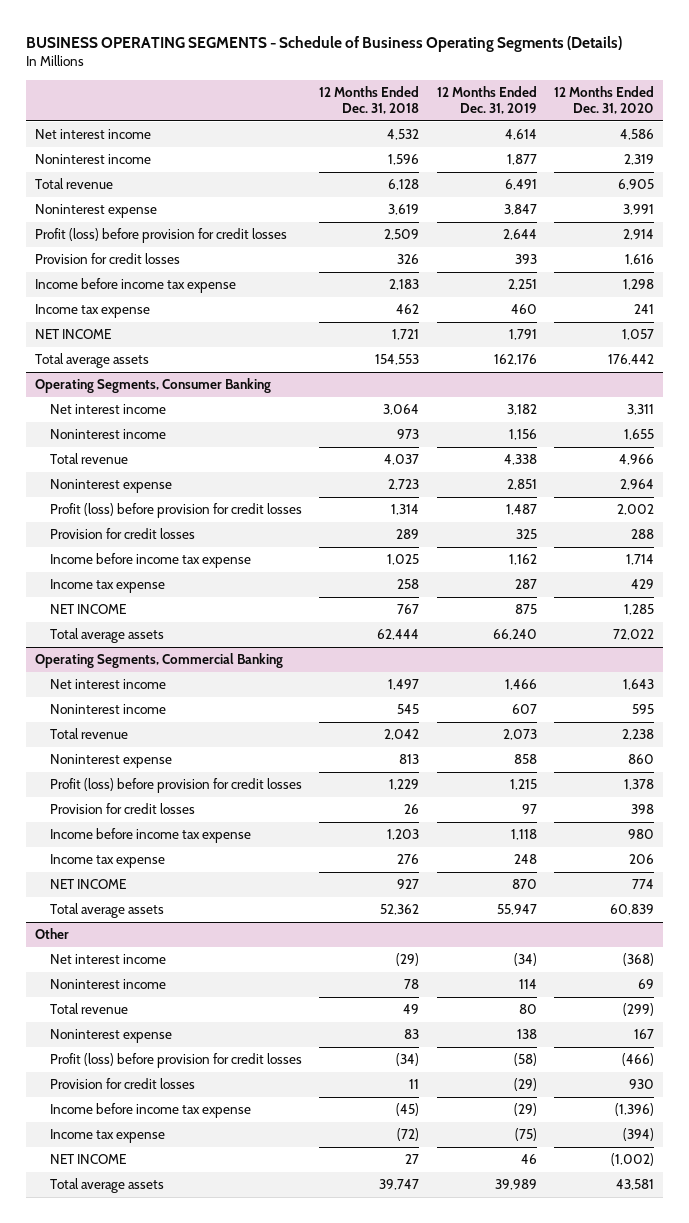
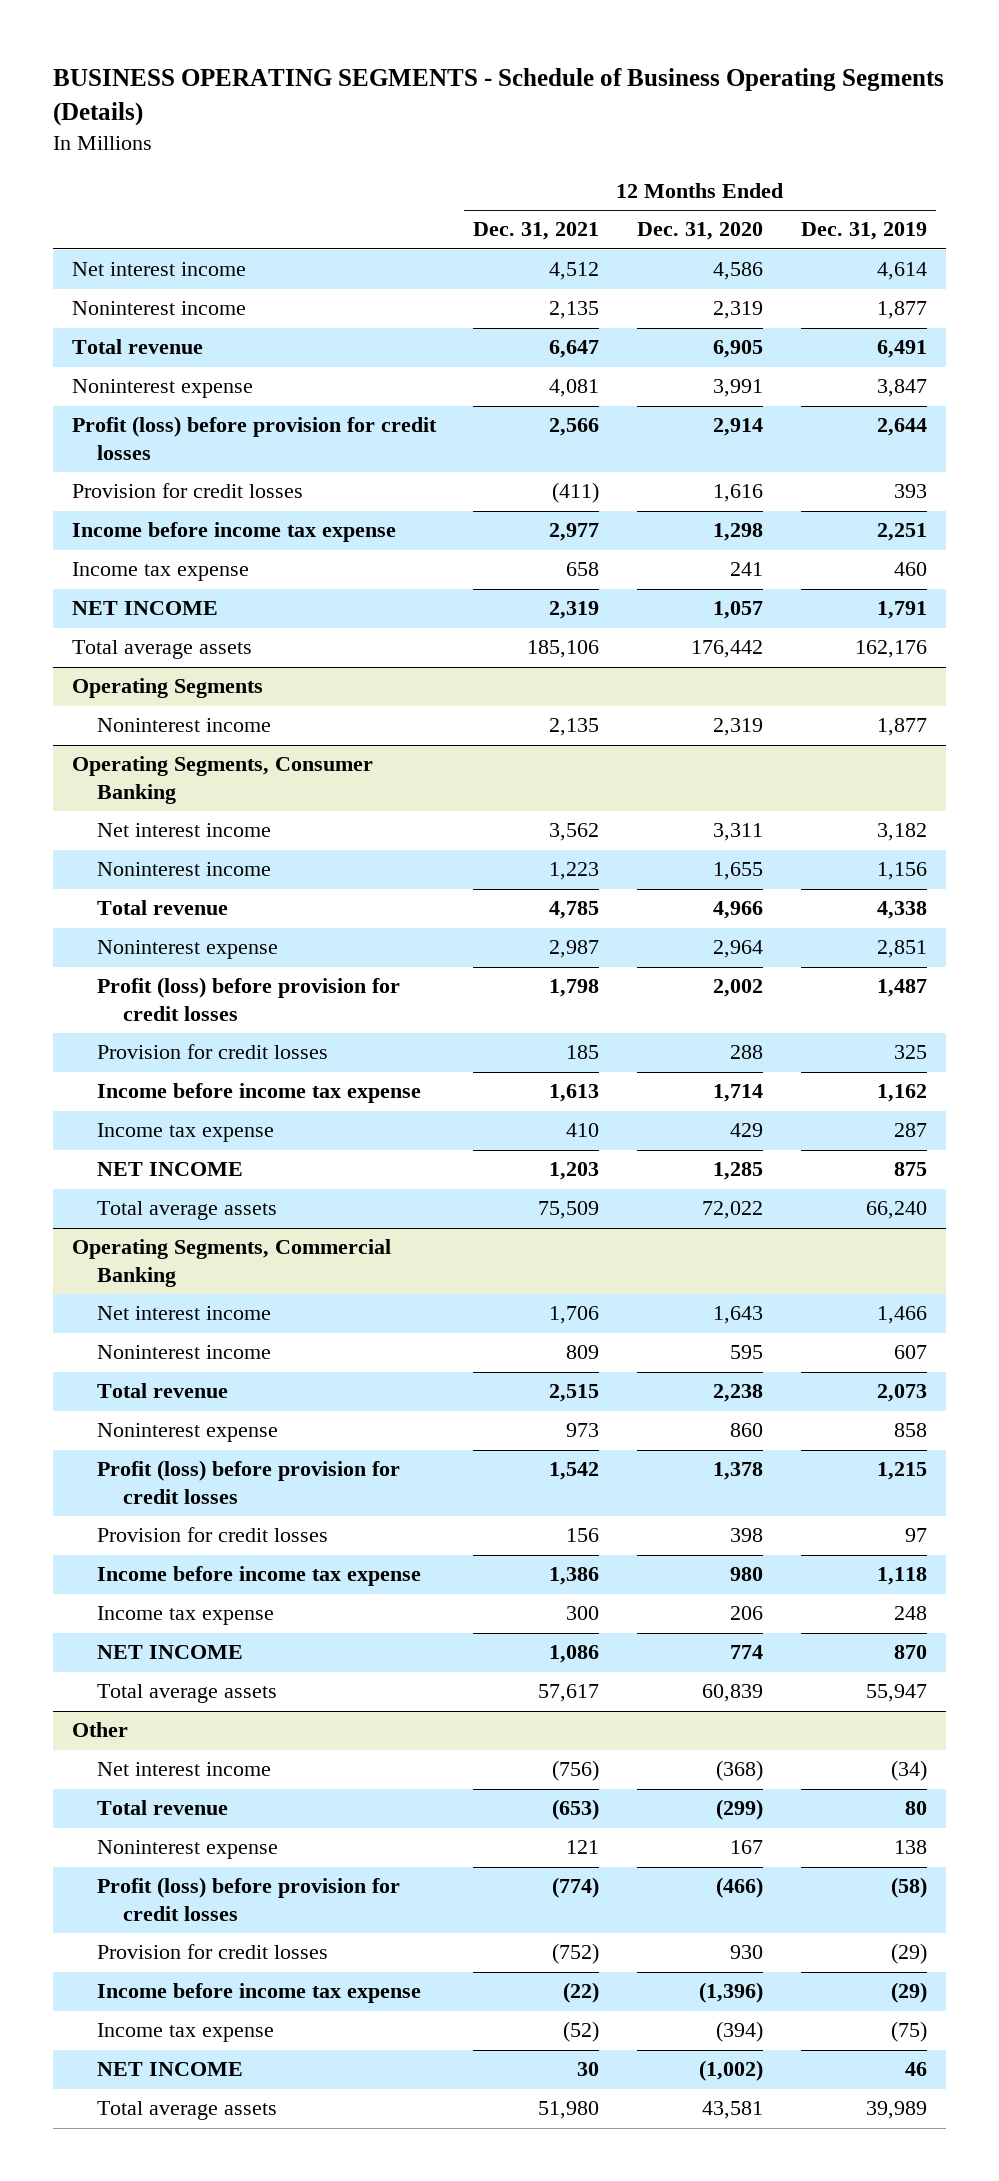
- | 12 Months Ended Dec. 31, 2018 | 12 Months Ended Dec. 31, 2019 | 12 Months Ended Dec. 31, 2020
+ | 12 Months Ended Dec. 31, 2021 | 12 Months Ended Dec. 31, 2020 | 12 Months Ended Dec. 31, 2019
+ Operating Segments
+ Noninterest income | 2,135 | 2,319 | 1,877
@ Other
- Noninterest income | 78 | 114 | 69

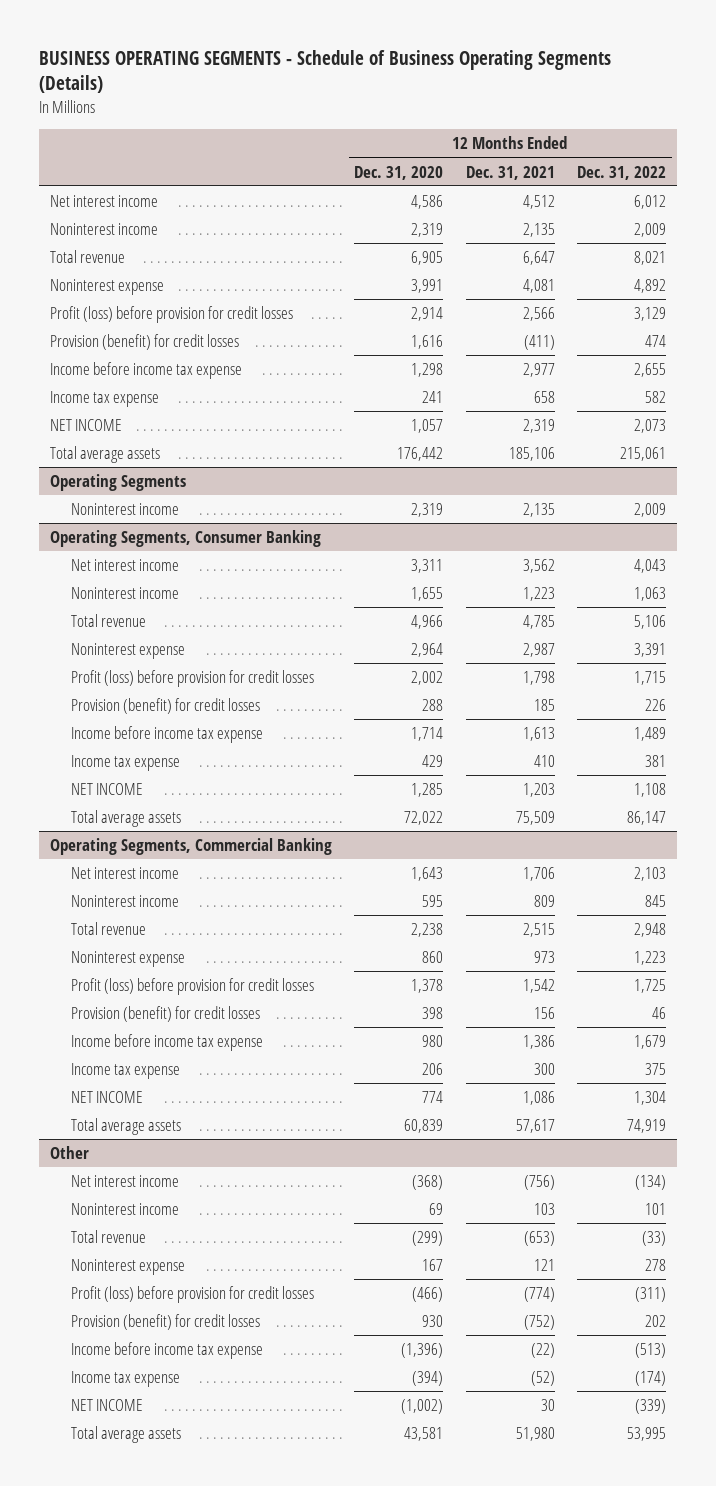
- | 12 Months Ended Dec. 31, 2021 | 12 Months Ended Dec. 31, 2020 | 12 Months Ended Dec. 31, 2019
+ | 12 Months Ended Dec. 31, 2020 | 12 Months Ended Dec. 31, 2021 | 12 Months Ended Dec. 31, 2022
- Provision for credit losses | (411) | 1,616 | 393
+ Provision (benefit) for credit losses | 1,616 | (411) | 474
@ Operating Segments, Consumer Banking
- Provision for credit losses | 185 | 288 | 325
+ Provision (benefit) for credit losses | 288 | 185 | 226
@ Operating Segments, Commercial Banking
- Provision for credit losses | 156 | 398 | 97
+ Provision (benefit) for credit losses | 398 | 156 | 46
@ Other
+ Noninterest income | 69 | 103 | 101
- Provision for credit losses | (752) | 930 | (29)
+ Provision (benefit) for credit losses | 930 | (752) | 202

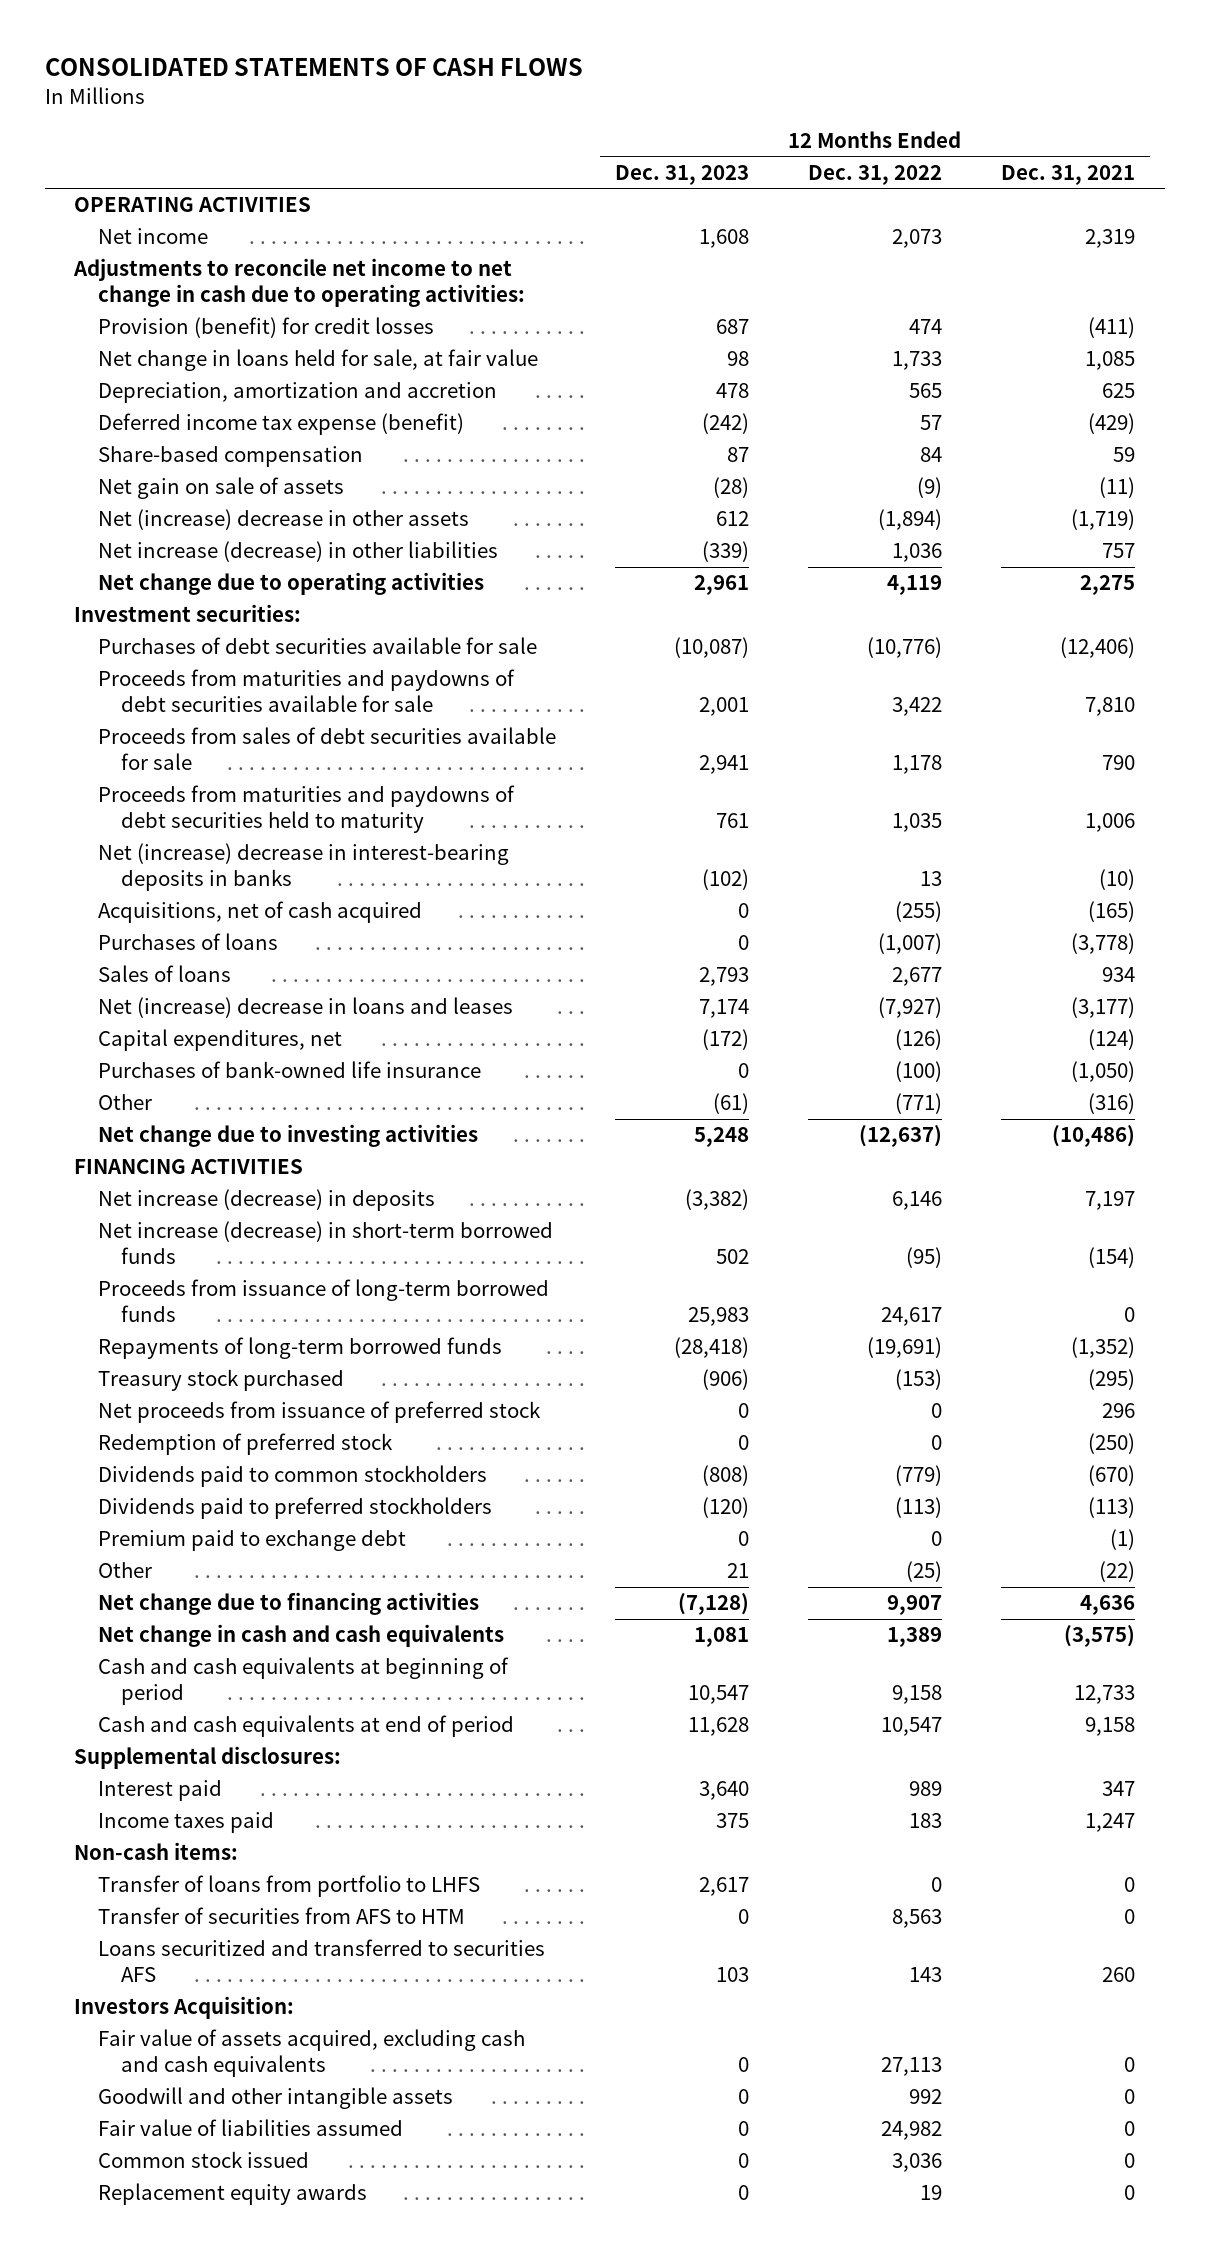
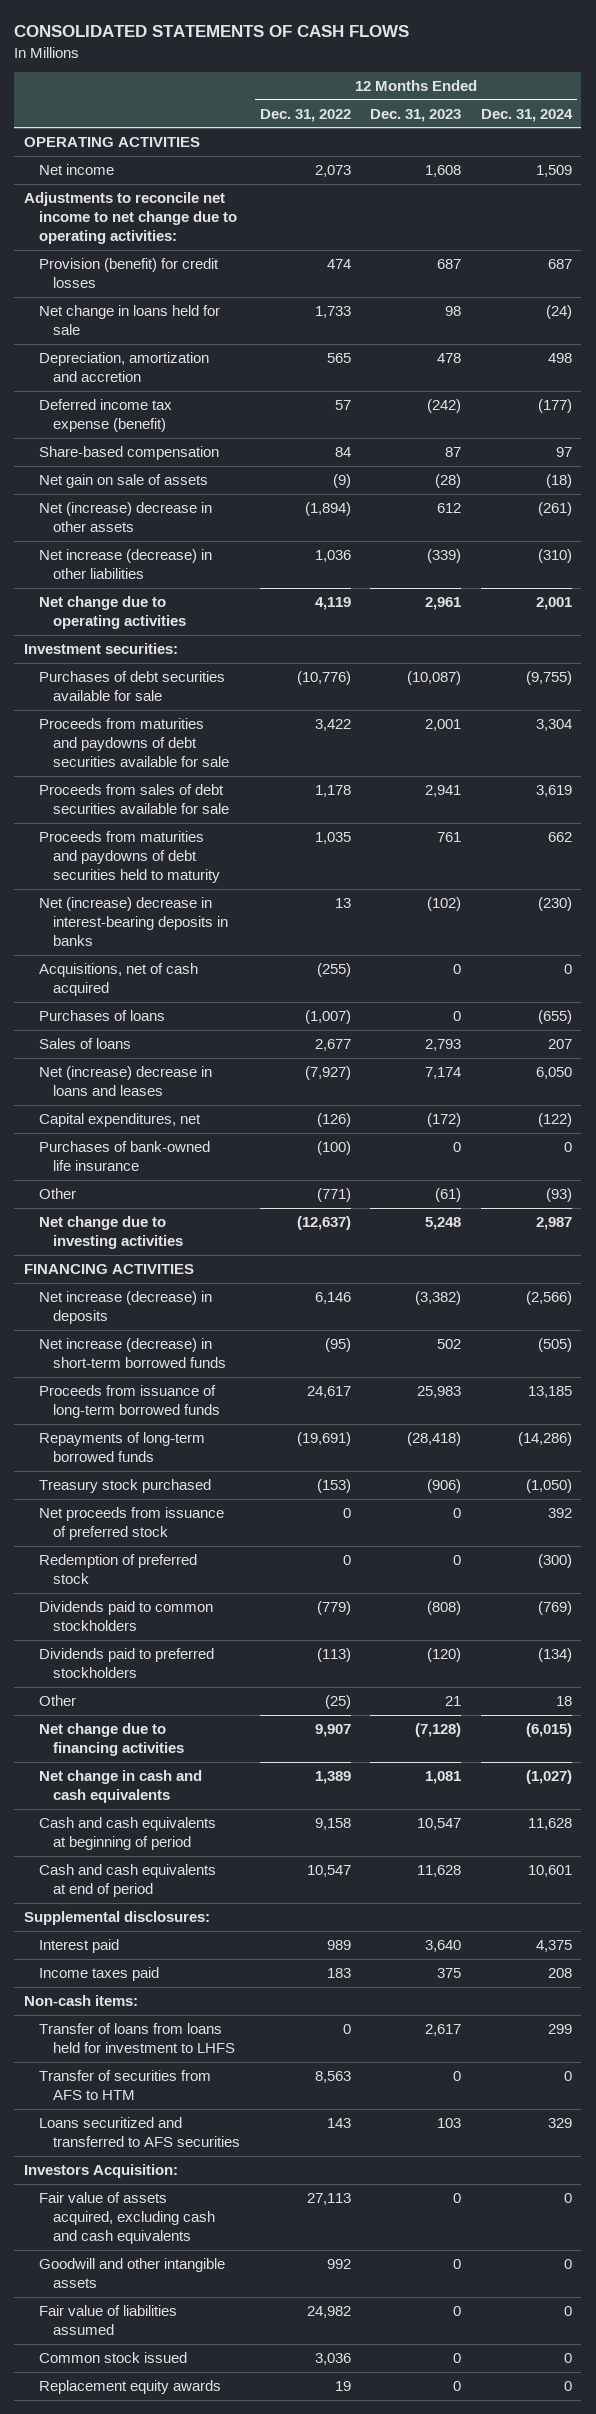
- | 12 Months Ended Dec. 31, 2023 | 12 Months Ended Dec. 31, 2022 | 12 Months Ended Dec. 31, 2021
+ | 12 Months Ended Dec. 31, 2022 | 12 Months Ended Dec. 31, 2023 | 12 Months Ended Dec. 31, 2024
- Adjustments to reconcile net income to net change in cash due to operating activities:
+ Adjustments to reconcile net income to net change due to operating activities:
- Net change in loans held for sale, at fair value | 98 | 1,733 | 1,085
+ Net change in loans held for sale | 1,733 | 98 | (24)
- Premium paid to exchange debt | 0 | 0 | (1)
- Transfer of loans from portfolio to LHFS | 2,617 | 0 | 0
+ Transfer of loans from loans held for investment to LHFS | 0 | 2,617 | 299
- Loans securitized and transferred to securities AFS | 103 | 143 | 260
+ Loans securitized and transferred to AFS securities | 143 | 103 | 329

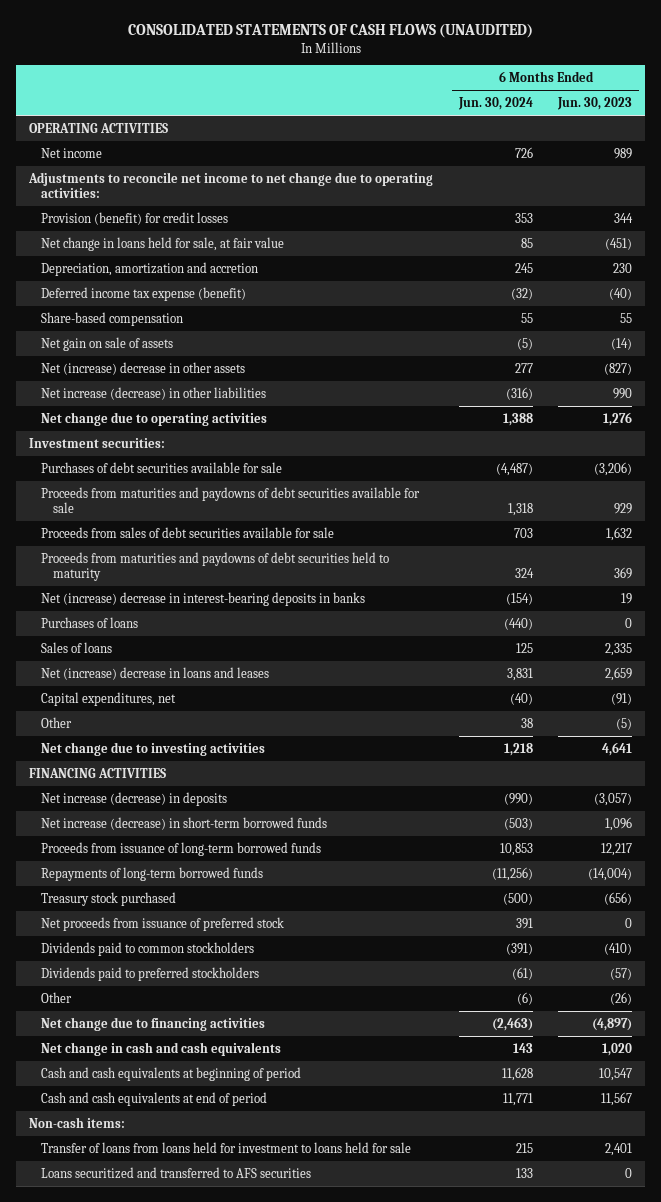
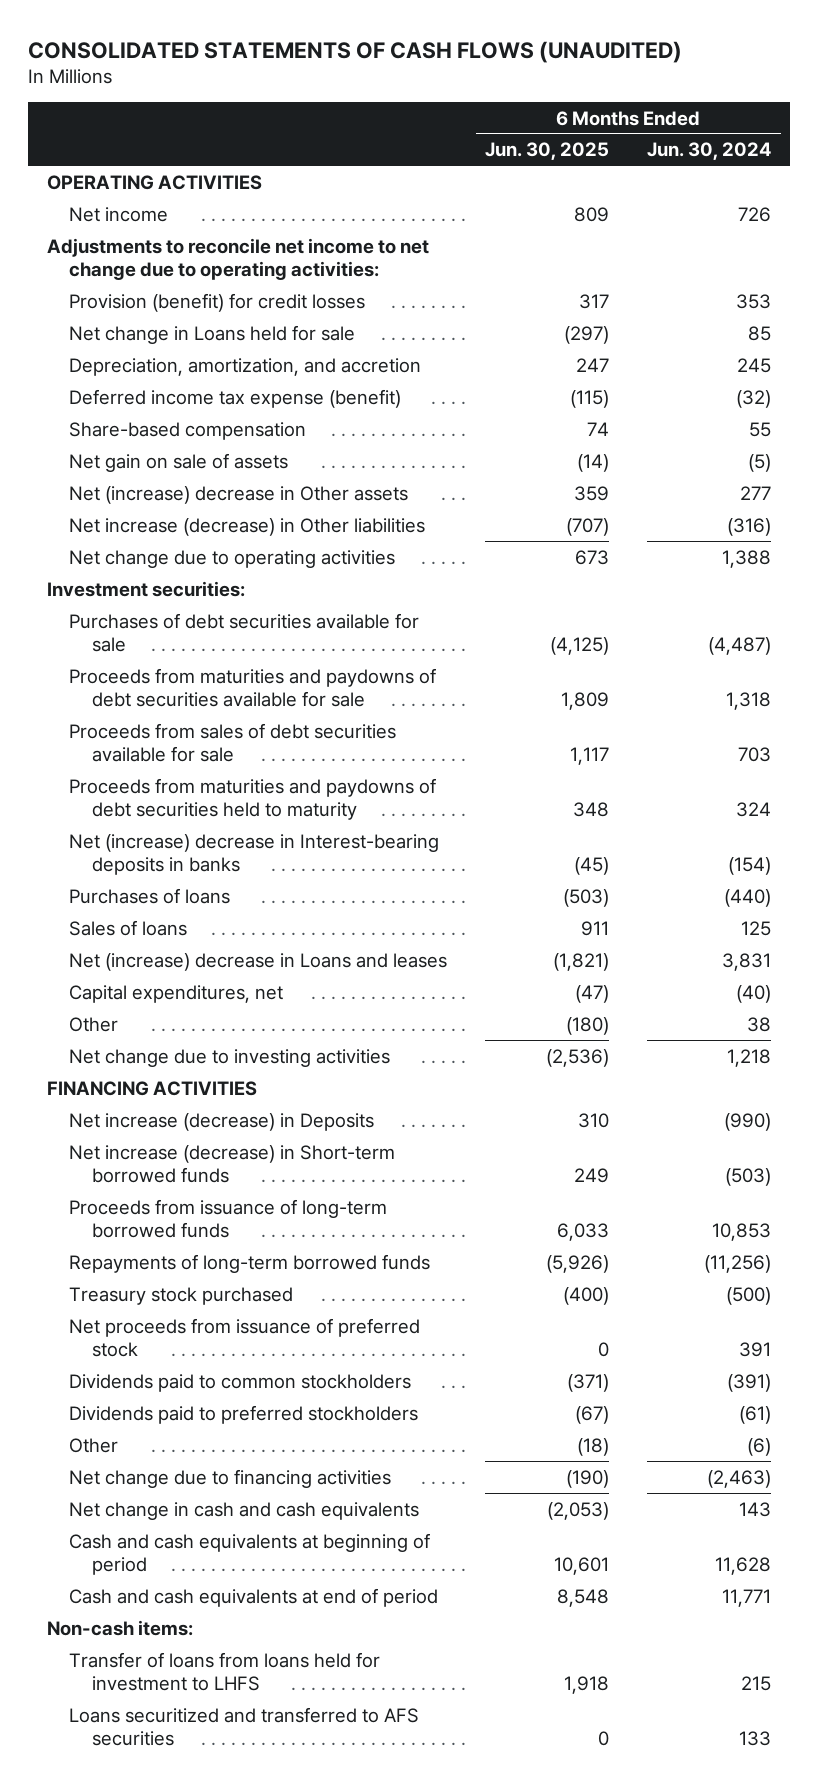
- | 6 Months Ended Jun. 30, 2024 | 6 Months Ended Jun. 30, 2023
+ | 6 Months Ended Jun. 30, 2025 | 6 Months Ended Jun. 30, 2024
- Net change in loans held for sale, at fair value | 85 | (451)
- Depreciation, amortization and accretion | 245 | 230
+ Net change in Loans held for sale | (297) | 85
+ Depreciation, amortization, and accretion | 247 | 245
- Net (increase) decrease in other assets | 277 | (827)
- Net increase (decrease) in other liabilities | (316) | 990
+ Net (increase) decrease in Other assets | 359 | 277
+ Net increase (decrease) in Other liabilities | (707) | (316)
- Net (increase) decrease in interest-bearing deposits in banks | (154) | 19
+ Net (increase) decrease in Interest-bearing deposits in banks | (45) | (154)
- Net (increase) decrease in loans and leases | 3,831 | 2,659
+ Net (increase) decrease in Loans and leases | (1,821) | 3,831
- Net increase (decrease) in deposits | (990) | (3,057)
- Net increase (decrease) in short-term borrowed funds | (503) | 1,096
+ Net increase (decrease) in Deposits | 310 | (990)
+ Net increase (decrease) in Short-term borrowed funds | 249 | (503)
- Transfer of loans from loans held for investment to loans held for sale | 215 | 2,401
+ Transfer of loans from loans held for investment to LHFS | 1,918 | 215

